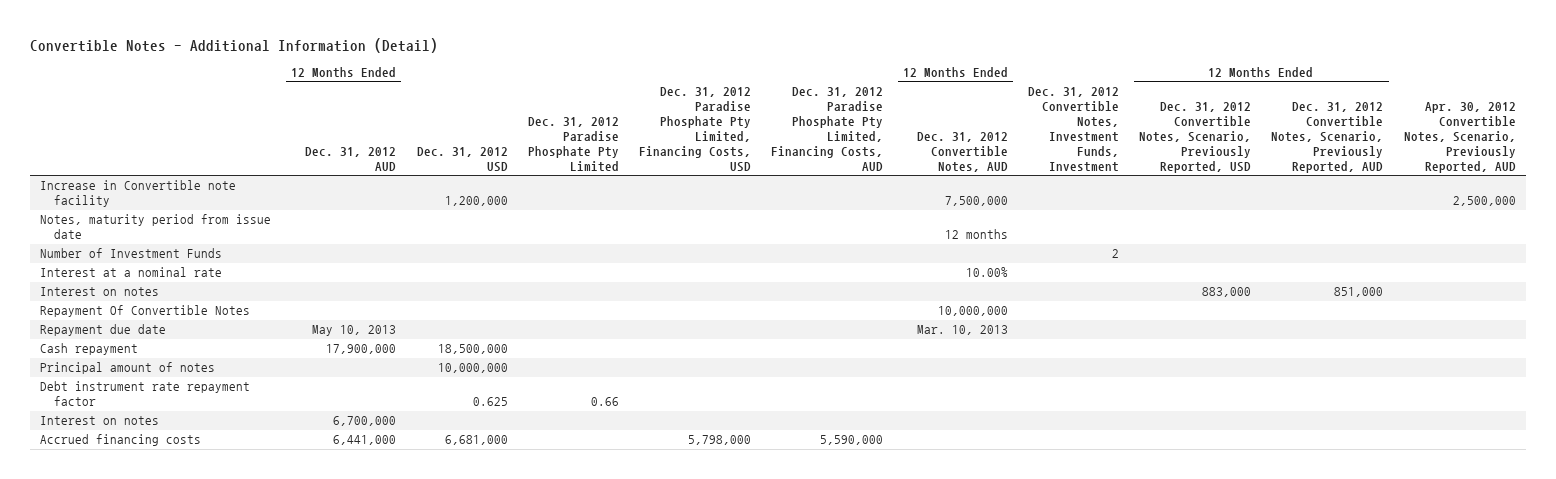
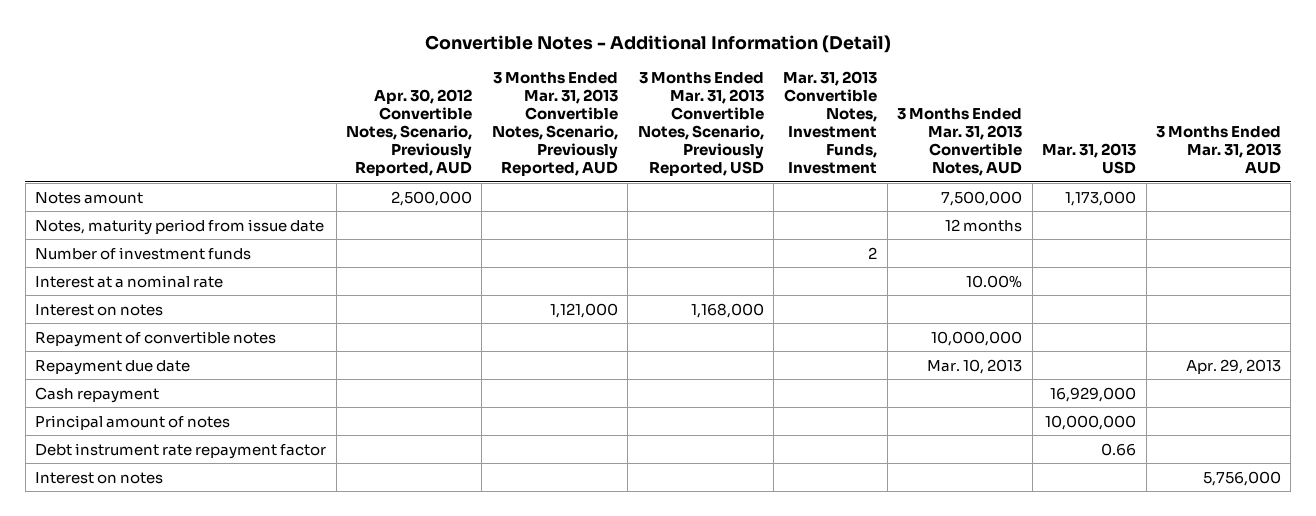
- | 12 Months Ended Dec. 31, 2012 AUD | Dec. 31, 2012 USD | Dec. 31, 2012 Paradise Phosphate Pty Limited | Dec. 31, 2012 Paradise Phosphate Pty Limited, Financing Costs, USD | Dec. 31, 2012 Paradise Phosphate Pty Limited, Financing Costs, AUD | 12 Months Ended Dec. 31, 2012 Convertible Notes, AUD | Dec. 31, 2012 Convertible Notes, Investment Funds, Investment | 12 Months Ended Dec. 31, 2012 Convertible Notes, Scenario, Previously Reported, USD | 12 Months Ended Dec. 31, 2012 Convertible Notes, Scenario, Previously Reported, AUD | Apr. 30, 2012 Convertible Notes, Scenario, Previously Reported, AUD
+ | Apr. 30, 2012 Convertible Notes, Scenario, Previously Reported, AUD | 3 Months Ended Mar. 31, 2013 Convertible Notes, Scenario, Previously Reported, AUD | 3 Months Ended Mar. 31, 2013 Convertible Notes, Scenario, Previously Reported, USD | Mar. 31, 2013 Convertible Notes, Investment Funds, Investment | 3 Months Ended Mar. 31, 2013 Convertible Notes, AUD | Mar. 31, 2013 USD | 3 Months Ended Mar. 31, 2013 AUD
- Increase in Convertible note facility | | 1,200,000 | | | | 7,500,000 | | | | 2,500,000
+ Notes amount | 2,500,000 | | | | 7,500,000 | 1,173,000 |
- Number of Investment Funds | | | | | | | 2 | | |
+ Number of investment funds | | | | 2 | | |
- Repayment Of Convertible Notes | | | | | | 10,000,000 | | | |
+ Repayment of convertible notes | | | | | 10,000,000 | |
- Accrued financing costs | 6,441,000 | 6,681,000 | | 5,798,000 | 5,590,000 | | | | |

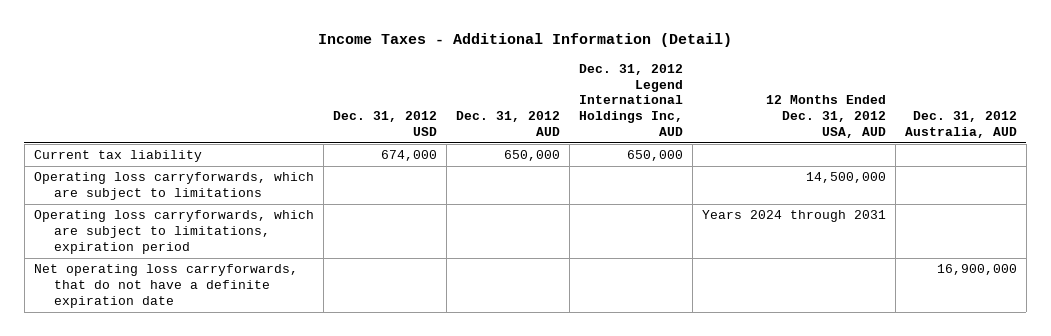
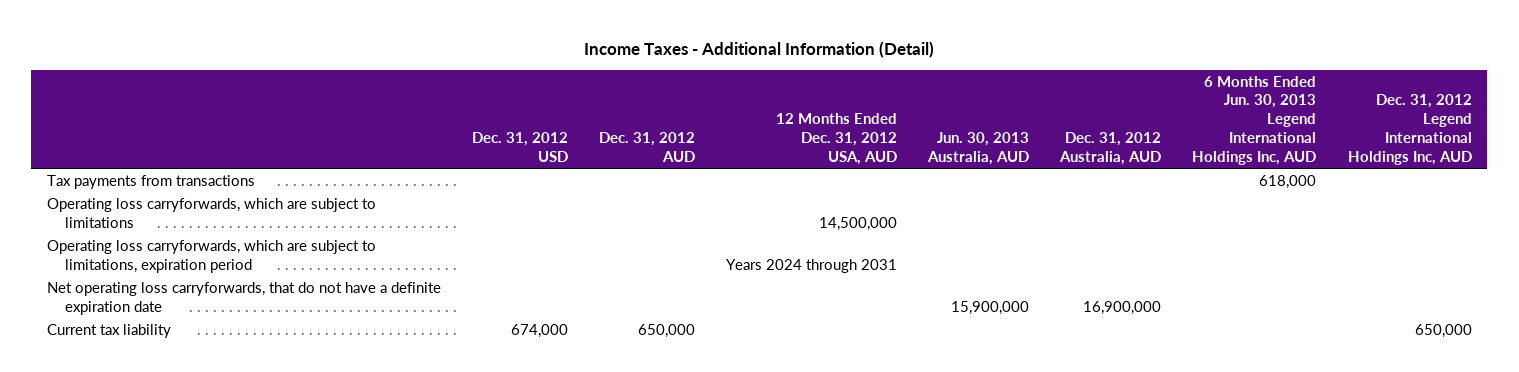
- | Dec. 31, 2012 USD | Dec. 31, 2012 AUD | Dec. 31, 2012 Legend International Holdings Inc, AUD | 12 Months Ended Dec. 31, 2012 USA, AUD | Dec. 31, 2012 Australia, AUD
+ | Dec. 31, 2012 USD | Dec. 31, 2012 AUD | 12 Months Ended Dec. 31, 2012 USA, AUD | Jun. 30, 2013 Australia, AUD | Dec. 31, 2012 Australia, AUD | 6 Months Ended Jun. 30, 2013 Legend International Holdings Inc, AUD | Dec. 31, 2012 Legend International Holdings Inc, AUD
+ Tax payments from transactions | | | | | | 618,000 |
moved down: Current tax liability | 674,000 | 650,000 | | | | | 650,000

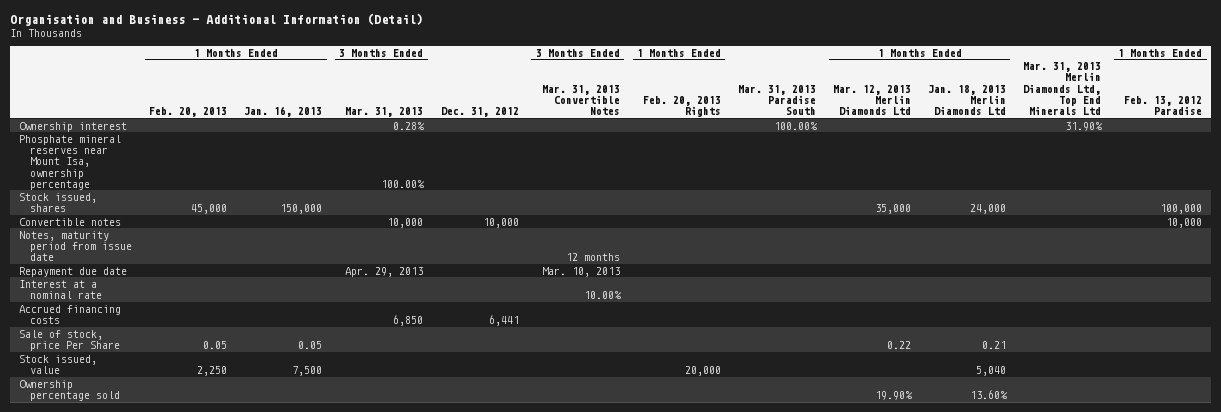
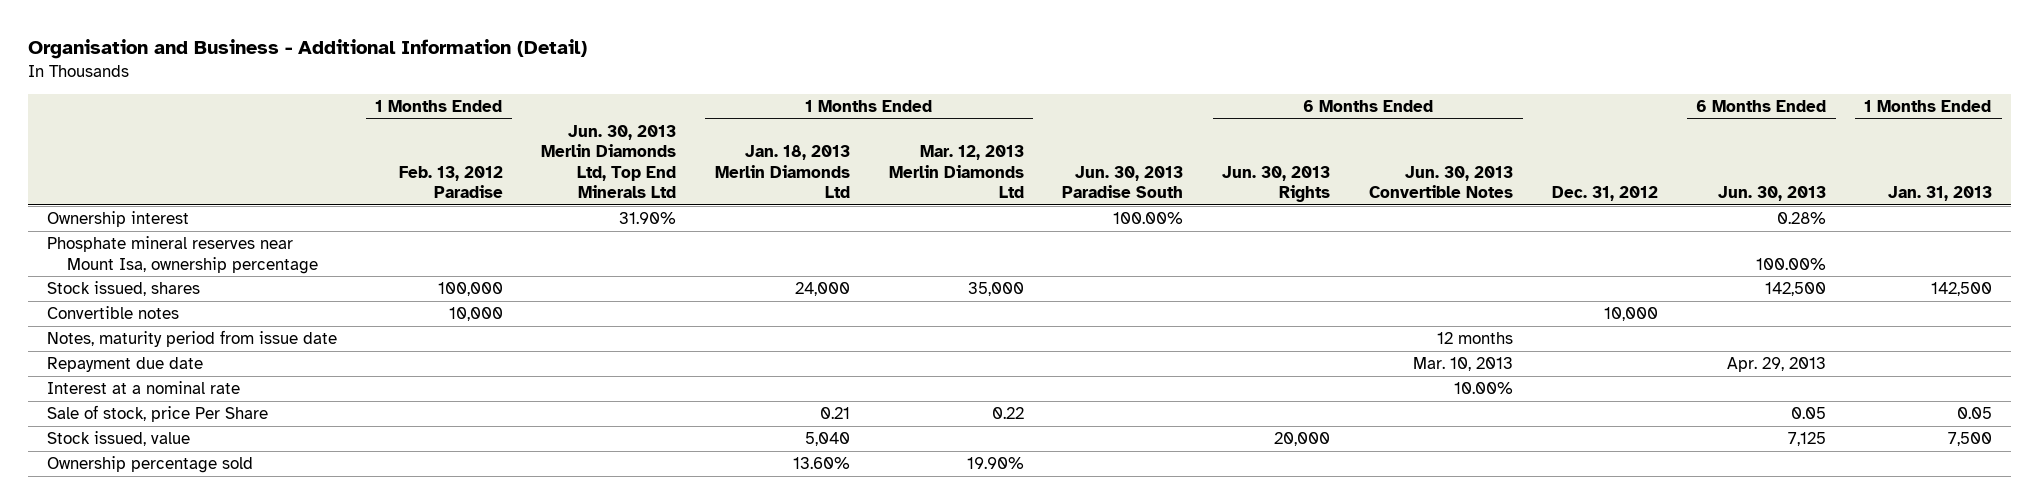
- | 1 Months Ended Feb. 20, 2013 | 1 Months Ended Jan. 16, 2013 | 3 Months Ended Mar. 31, 2013 | Dec. 31, 2012 | 3 Months Ended Mar. 31, 2013 Convertible Notes | 1 Months Ended Feb. 20, 2013 Rights | Mar. 31, 2013 Paradise South | 1 Months Ended Mar. 12, 2013 Merlin Diamonds Ltd | 1 Months Ended Jan. 18, 2013 Merlin Diamonds Ltd | Mar. 31, 2013 Merlin Diamonds Ltd, Top End Minerals Ltd | 1 Months Ended Feb. 13, 2012 Paradise
+ | 1 Months Ended Feb. 13, 2012 Paradise | Jun. 30, 2013 Merlin Diamonds Ltd, Top End Minerals Ltd | 1 Months Ended Jan. 18, 2013 Merlin Diamonds Ltd | 1 Months Ended Mar. 12, 2013 Merlin Diamonds Ltd | Jun. 30, 2013 Paradise South | 6 Months Ended Jun. 30, 2013 Rights | 6 Months Ended Jun. 30, 2013 Convertible Notes | Dec. 31, 2012 | 6 Months Ended Jun. 30, 2013 | 1 Months Ended Jan. 31, 2013
- Accrued financing costs | | | 6,850 | 6,441 | | | | | | |

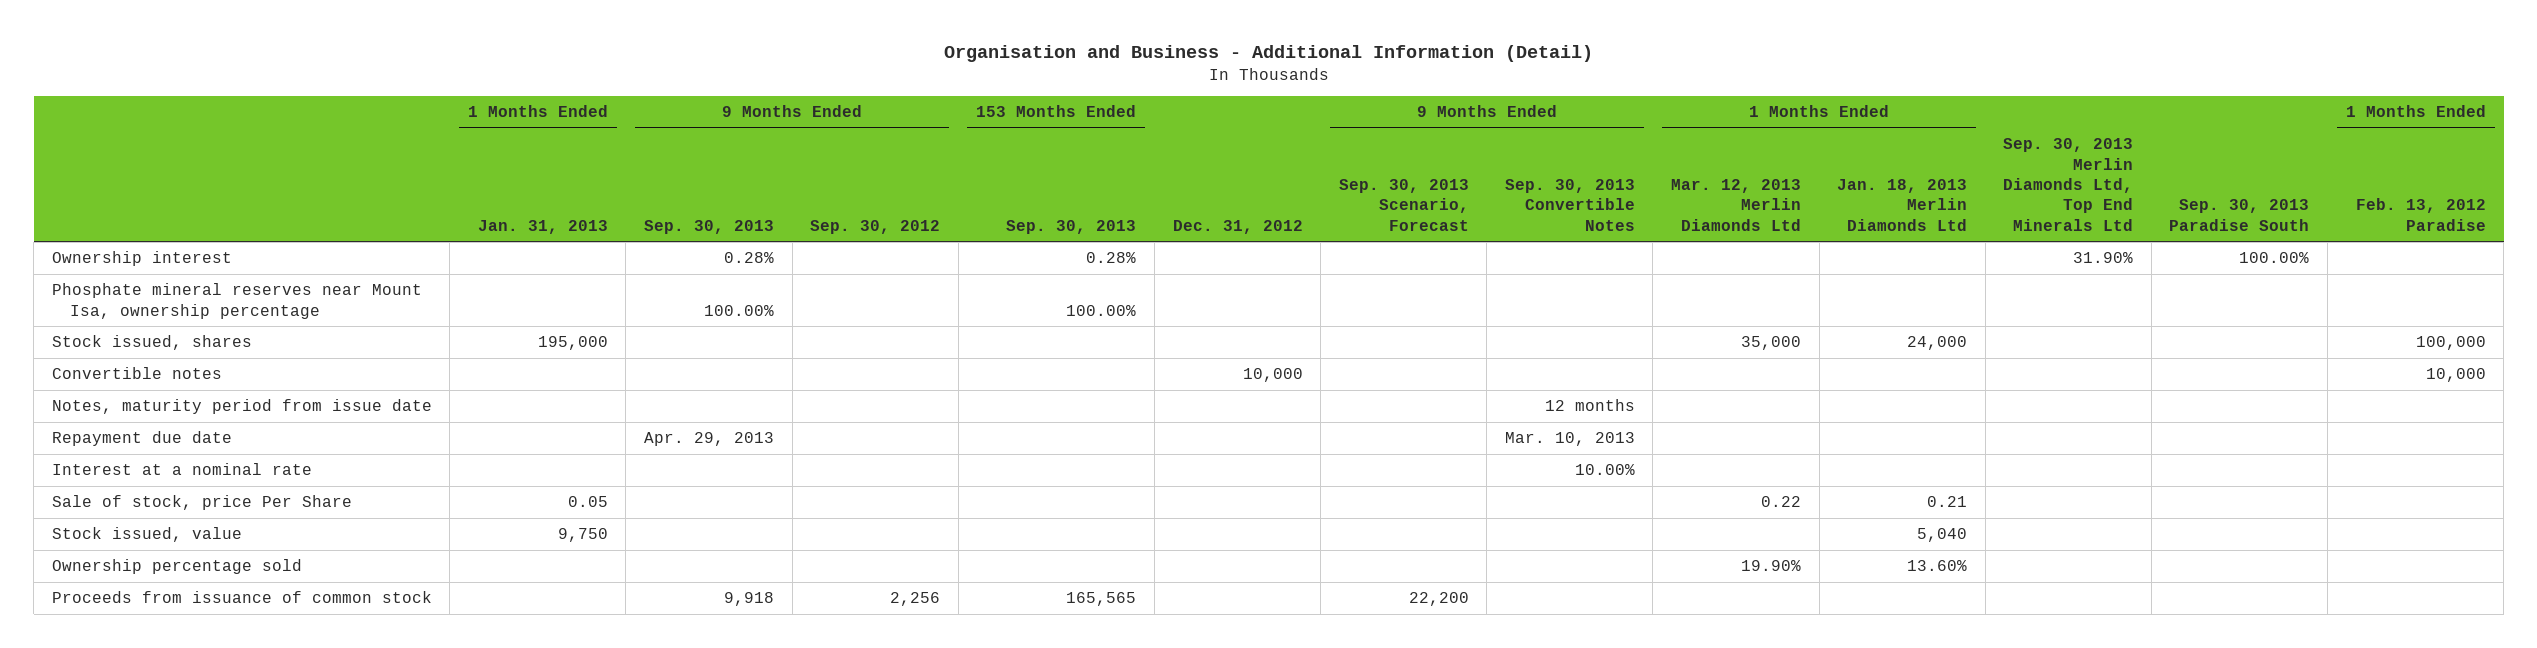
- | 1 Months Ended Feb. 13, 2012 Paradise | Jun. 30, 2013 Merlin Diamonds Ltd, Top End Minerals Ltd | 1 Months Ended Jan. 18, 2013 Merlin Diamonds Ltd | 1 Months Ended Mar. 12, 2013 Merlin Diamonds Ltd | Jun. 30, 2013 Paradise South | 6 Months Ended Jun. 30, 2013 Rights | 6 Months Ended Jun. 30, 2013 Convertible Notes | Dec. 31, 2012 | 6 Months Ended Jun. 30, 2013 | 1 Months Ended Jan. 31, 2013
+ | 1 Months Ended Jan. 31, 2013 | 9 Months Ended Sep. 30, 2013 | 9 Months Ended Sep. 30, 2012 | 153 Months Ended Sep. 30, 2013 | Dec. 31, 2012 | 9 Months Ended Sep. 30, 2013 Scenario, Forecast | 9 Months Ended Sep. 30, 2013 Convertible Notes | 1 Months Ended Mar. 12, 2013 Merlin Diamonds Ltd | 1 Months Ended Jan. 18, 2013 Merlin Diamonds Ltd | Sep. 30, 2013 Merlin Diamonds Ltd, Top End Minerals Ltd | Sep. 30, 2013 Paradise South | 1 Months Ended Feb. 13, 2012 Paradise
- Stock issued, shares | 100,000 | | 24,000 | 35,000 | | | | | 142,500 | 142,500
+ Stock issued, shares | 195,000 | | | | | | | 35,000 | 24,000 | | | 100,000
- Stock issued, value | | | 5,040 | | | 20,000 | | | 7,125 | 7,500
+ Stock issued, value | 9,750 | | | | | | | | 5,040 | | |
+ Proceeds from issuance of common stock | | 9,918 | 2,256 | 165,565 | | 22,200 | | | | | |

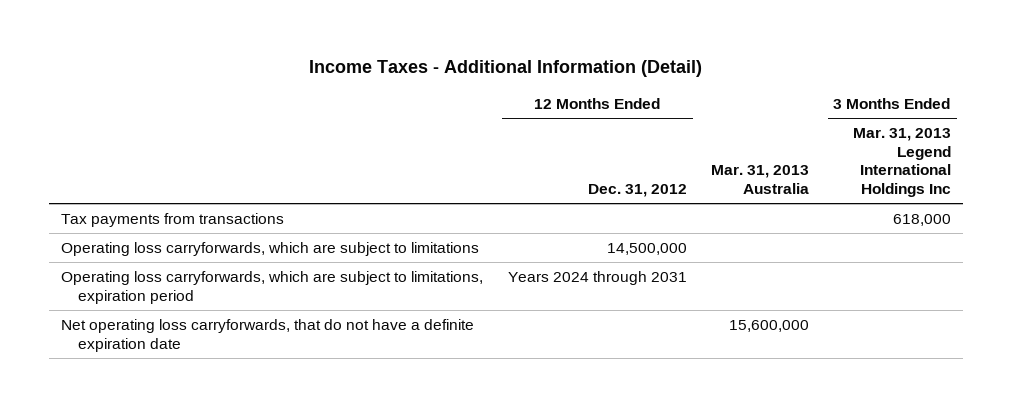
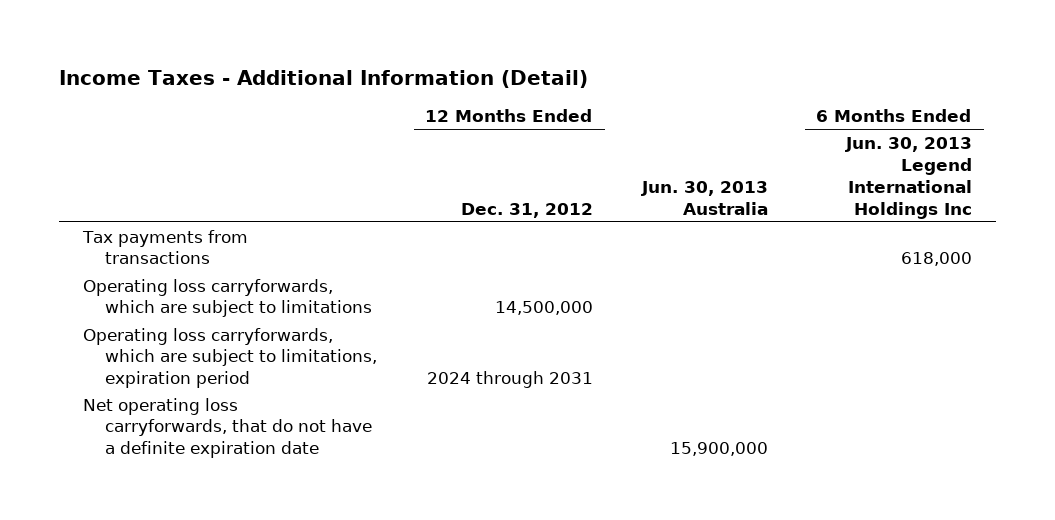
- | 12 Months Ended Dec. 31, 2012 | Mar. 31, 2013 Australia | 3 Months Ended Mar. 31, 2013 Legend International Holdings Inc
+ | 12 Months Ended Dec. 31, 2012 | Jun. 30, 2013 Australia | 6 Months Ended Jun. 30, 2013 Legend International Holdings Inc
- Operating loss carryforwards, which are subject to limitations, expiration period | Years 2024 through 2031 | |
+ Operating loss carryforwards, which are subject to limitations, expiration period | 2024 through 2031 | |

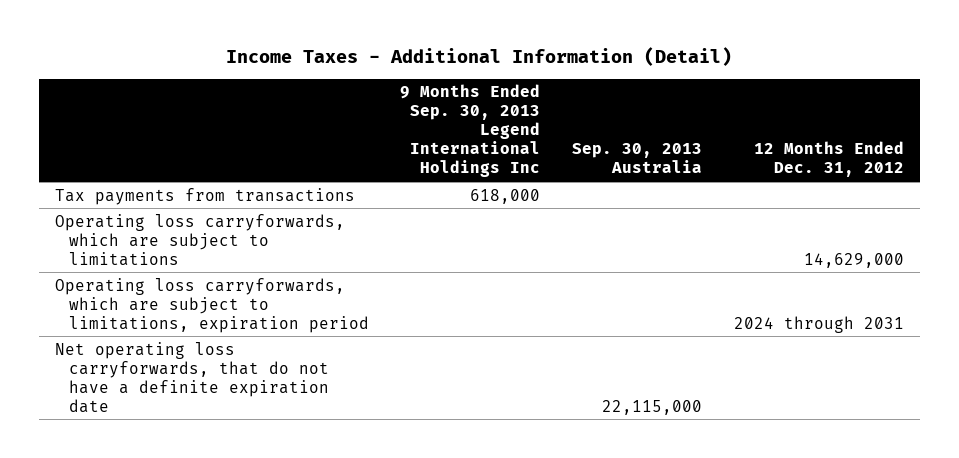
- | 12 Months Ended Dec. 31, 2012 | Jun. 30, 2013 Australia | 6 Months Ended Jun. 30, 2013 Legend International Holdings Inc
+ | 9 Months Ended Sep. 30, 2013 Legend International Holdings Inc | Sep. 30, 2013 Australia | 12 Months Ended Dec. 31, 2012
- Operating loss carryforwards, which are subject to limitations | 14,500,000 | |
+ Operating loss carryforwards, which are subject to limitations | | | 14,629,000

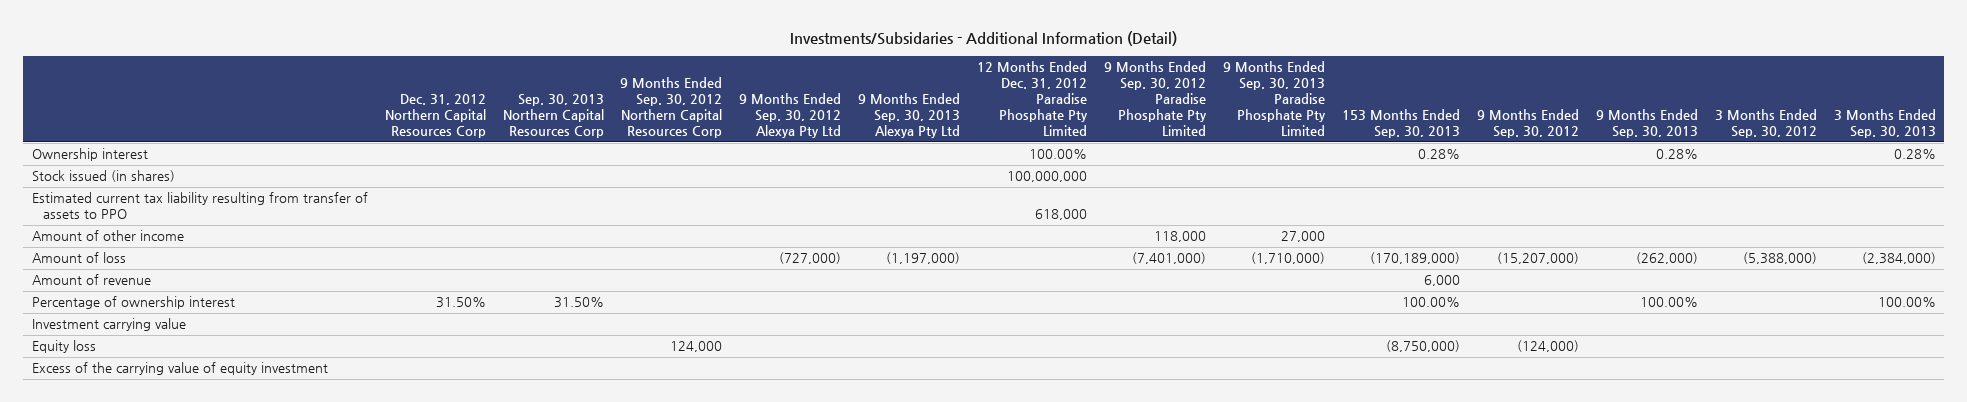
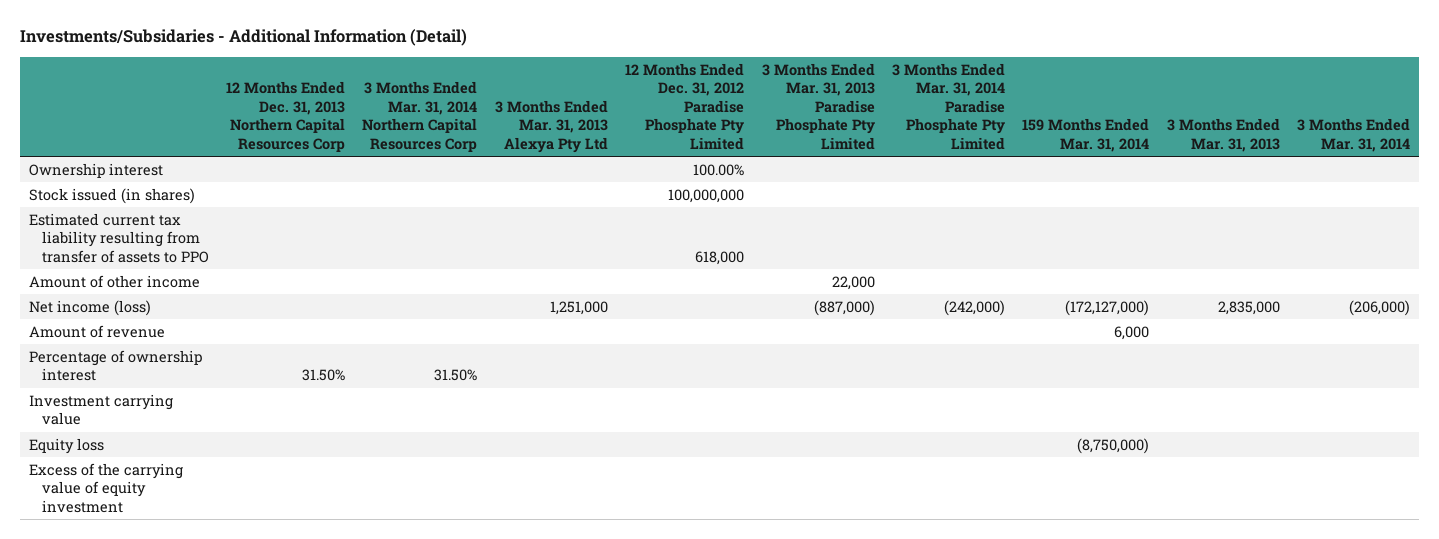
- | Dec. 31, 2012 Northern Capital Resources Corp | Sep. 30, 2013 Northern Capital Resources Corp | 9 Months Ended Sep. 30, 2012 Northern Capital Resources Corp | 9 Months Ended Sep. 30, 2012 Alexya Pty Ltd | 9 Months Ended Sep. 30, 2013 Alexya Pty Ltd | 12 Months Ended Dec. 31, 2012 Paradise Phosphate Pty Limited | 9 Months Ended Sep. 30, 2012 Paradise Phosphate Pty Limited | 9 Months Ended Sep. 30, 2013 Paradise Phosphate Pty Limited | 153 Months Ended Sep. 30, 2013 | 9 Months Ended Sep. 30, 2012 | 9 Months Ended Sep. 30, 2013 | 3 Months Ended Sep. 30, 2012 | 3 Months Ended Sep. 30, 2013
+ | 12 Months Ended Dec. 31, 2013 Northern Capital Resources Corp | 3 Months Ended Mar. 31, 2014 Northern Capital Resources Corp | 3 Months Ended Mar. 31, 2013 Alexya Pty Ltd | 12 Months Ended Dec. 31, 2012 Paradise Phosphate Pty Limited | 3 Months Ended Mar. 31, 2013 Paradise Phosphate Pty Limited | 3 Months Ended Mar. 31, 2014 Paradise Phosphate Pty Limited | 159 Months Ended Mar. 31, 2014 | 3 Months Ended Mar. 31, 2013 | 3 Months Ended Mar. 31, 2014
- Amount of loss | | | | (727,000) | (1,197,000) | | (7,401,000) | (1,710,000) | (170,189,000) | (15,207,000) | (262,000) | (5,388,000) | (2,384,000)
+ Net income (loss) | | | 1,251,000 | | (887,000) | (242,000) | (172,127,000) | 2,835,000 | (206,000)

